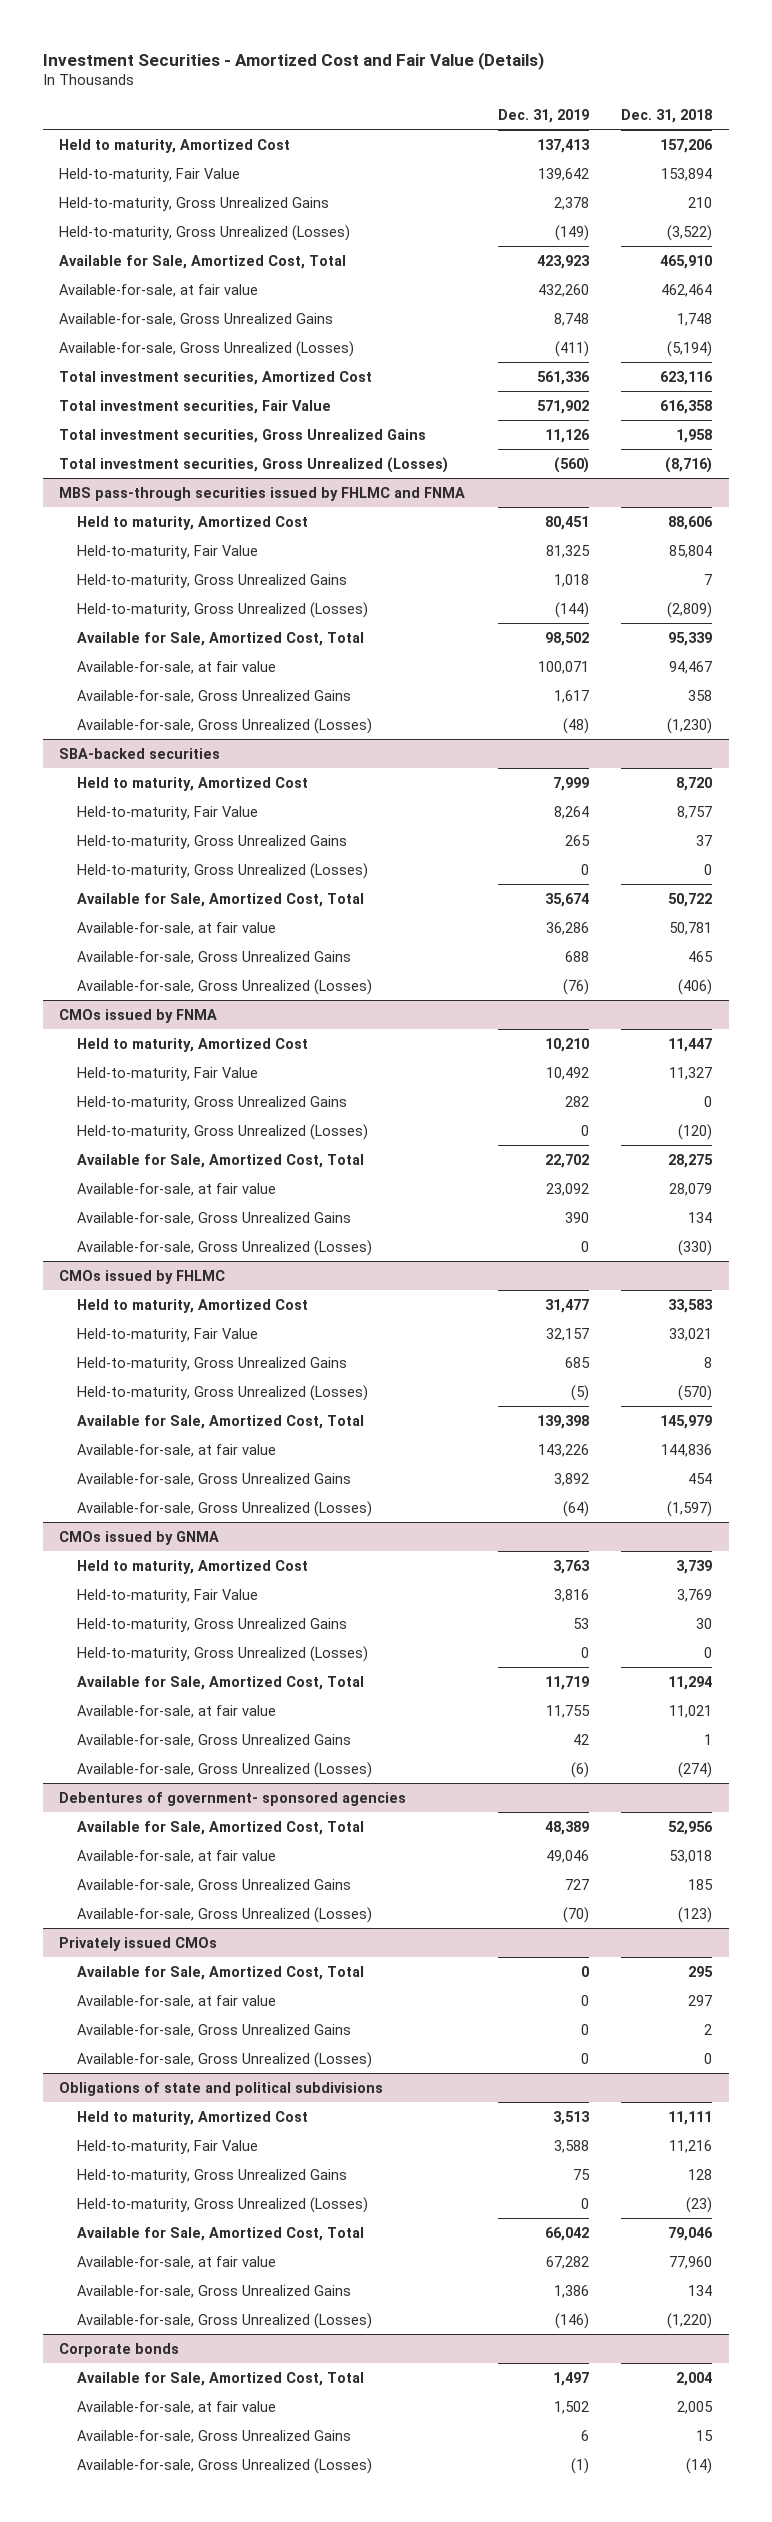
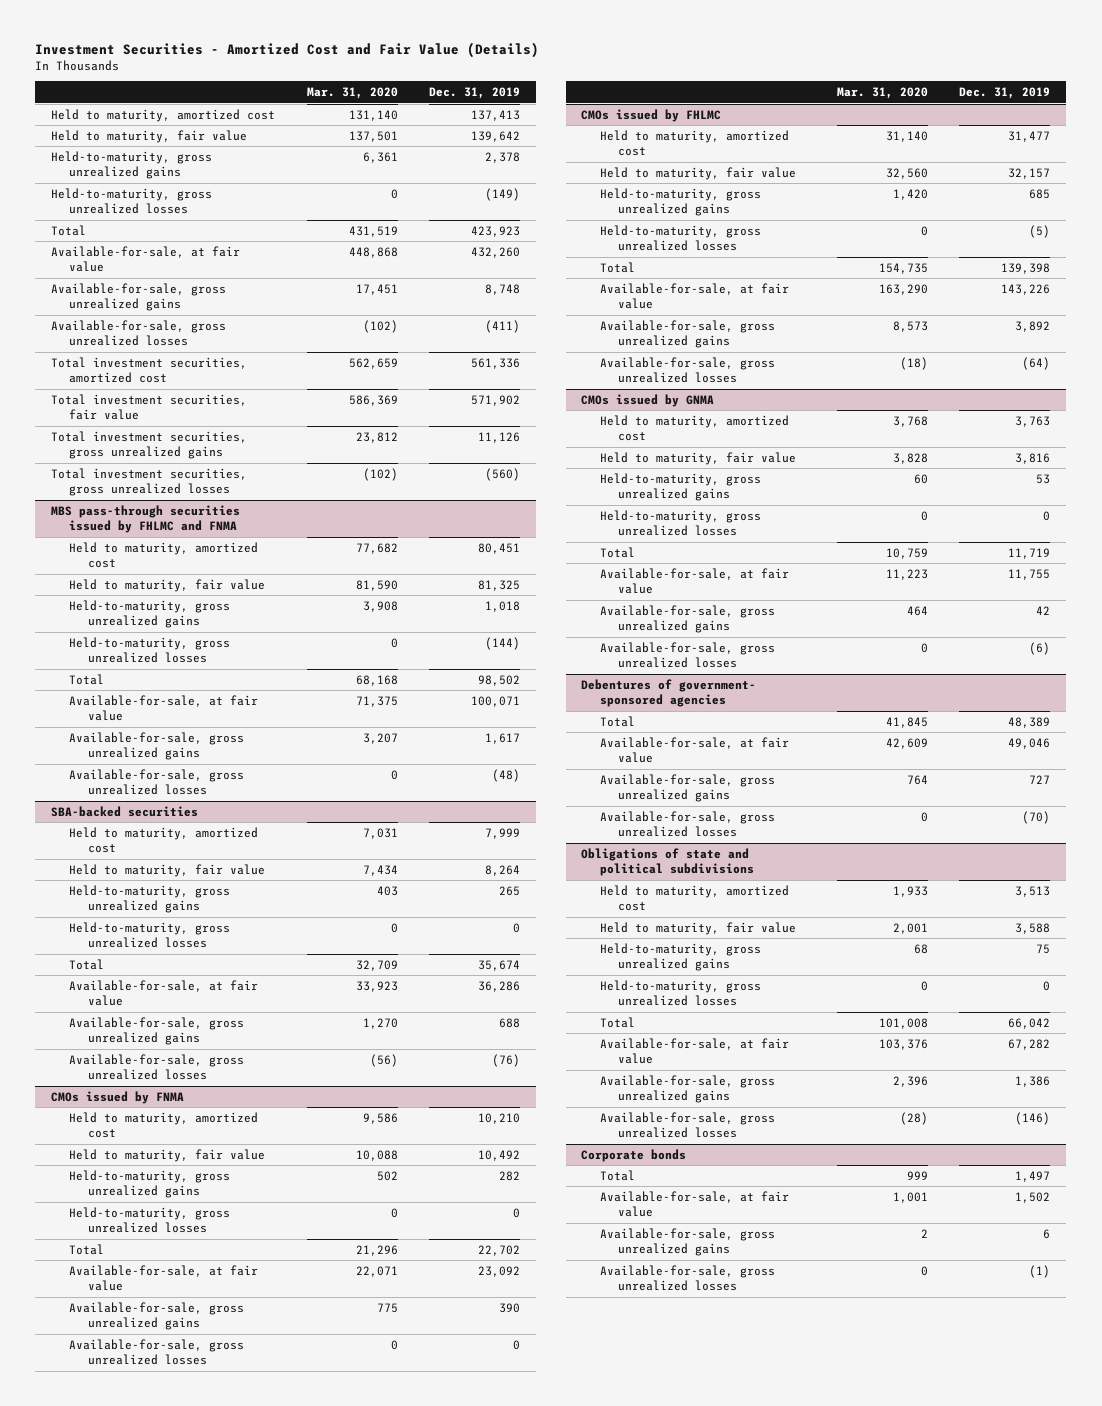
- | Dec. 31, 2019 | Dec. 31, 2018
+ | Mar. 31, 2020 | Dec. 31, 2019
- Held to maturity, Amortized Cost | 137,413 | 157,206
- Held-to-maturity, Fair Value | 139,642 | 153,894
- Held-to-maturity, Gross Unrealized Gains | 2,378 | 210
- Held-to-maturity, Gross Unrealized (Losses) | (149) | (3,522)
- Available for Sale, Amortized Cost, Total | 423,923 | 465,910
+ Held to maturity, amortized cost | 131,140 | 137,413
+ Held to maturity, fair value | 137,501 | 139,642
+ Held-to-maturity, gross unrealized gains | 6,361 | 2,378
+ Held-to-maturity, gross unrealized losses | 0 | (149)
+ Total | 431,519 | 423,923
- Available-for-sale, Gross Unrealized Gains | 8,748 | 1,748
- Available-for-sale, Gross Unrealized (Losses) | (411) | (5,194)
- Total investment securities, Amortized Cost | 561,336 | 623,116
- Total investment securities, Fair Value | 571,902 | 616,358
- Total investment securities, Gross Unrealized Gains | 11,126 | 1,958
- Total investment securities, Gross Unrealized (Losses) | (560) | (8,716)
+ Available-for-sale, gross unrealized gains | 17,451 | 8,748
+ Available-for-sale, gross unrealized losses | (102) | (411)
+ Total investment securities, amortized cost | 562,659 | 561,336
+ Total investment securities, fair value | 586,369 | 571,902
+ Total investment securities, gross unrealized gains | 23,812 | 11,126
+ Total investment securities, gross unrealized losses | (102) | (560)
@ MBS pass-through securities issued by FHLMC and FNMA
- Held to maturity, Amortized Cost | 80,451 | 88,606
- Held-to-maturity, Fair Value | 81,325 | 85,804
- Held-to-maturity, Gross Unrealized Gains | 1,018 | 7
- Held-to-maturity, Gross Unrealized (Losses) | (144) | (2,809)
- Available for Sale, Amortized Cost, Total | 98,502 | 95,339
+ Held to maturity, amortized cost | 77,682 | 80,451
+ Held to maturity, fair value | 81,590 | 81,325
+ Held-to-maturity, gross unrealized gains | 3,908 | 1,018
+ Held-to-maturity, gross unrealized losses | 0 | (144)
+ Total | 68,168 | 98,502
- Available-for-sale, Gross Unrealized Gains | 1,617 | 358
- Available-for-sale, Gross Unrealized (Losses) | (48) | (1,230)
+ Available-for-sale, gross unrealized gains | 3,207 | 1,617
+ Available-for-sale, gross unrealized losses | 0 | (48)
@ SBA-backed securities
- Held to maturity, Amortized Cost | 7,999 | 8,720
- Held-to-maturity, Fair Value | 8,264 | 8,757
- Held-to-maturity, Gross Unrealized Gains | 265 | 37
- Held-to-maturity, Gross Unrealized (Losses) | 0 | 0
- Available for Sale, Amortized Cost, Total | 35,674 | 50,722
+ Held to maturity, amortized cost | 7,031 | 7,999
+ Held to maturity, fair value | 7,434 | 8,264
+ Held-to-maturity, gross unrealized gains | 403 | 265
+ Held-to-maturity, gross unrealized losses | 0 | 0
+ Total | 32,709 | 35,674
- Available-for-sale, Gross Unrealized Gains | 688 | 465
- Available-for-sale, Gross Unrealized (Losses) | (76) | (406)
+ Available-for-sale, gross unrealized gains | 1,270 | 688
+ Available-for-sale, gross unrealized losses | (56) | (76)
@ CMOs issued by FNMA
- Held to maturity, Amortized Cost | 10,210 | 11,447
- Held-to-maturity, Fair Value | 10,492 | 11,327
- Held-to-maturity, Gross Unrealized Gains | 282 | 0
- Held-to-maturity, Gross Unrealized (Losses) | 0 | (120)
- Available for Sale, Amortized Cost, Total | 22,702 | 28,275
+ Held to maturity, amortized cost | 9,586 | 10,210
+ Held to maturity, fair value | 10,088 | 10,492
+ Held-to-maturity, gross unrealized gains | 502 | 282
+ Held-to-maturity, gross unrealized losses | 0 | 0
+ Total | 21,296 | 22,702
- Available-for-sale, Gross Unrealized Gains | 390 | 134
- Available-for-sale, Gross Unrealized (Losses) | 0 | (330)
+ Available-for-sale, gross unrealized gains | 775 | 390
+ Available-for-sale, gross unrealized losses | 0 | 0
@ CMOs issued by FHLMC
- Held to maturity, Amortized Cost | 31,477 | 33,583
- Held-to-maturity, Fair Value | 32,157 | 33,021
- Held-to-maturity, Gross Unrealized Gains | 685 | 8
- Held-to-maturity, Gross Unrealized (Losses) | (5) | (570)
- Available for Sale, Amortized Cost, Total | 139,398 | 145,979
+ Held to maturity, amortized cost | 31,140 | 31,477
+ Held to maturity, fair value | 32,560 | 32,157
+ Held-to-maturity, gross unrealized gains | 1,420 | 685
+ Held-to-maturity, gross unrealized losses | 0 | (5)
+ Total | 154,735 | 139,398
- Available-for-sale, Gross Unrealized Gains | 3,892 | 454
- Available-for-sale, Gross Unrealized (Losses) | (64) | (1,597)
+ Available-for-sale, gross unrealized gains | 8,573 | 3,892
+ Available-for-sale, gross unrealized losses | (18) | (64)
@ CMOs issued by GNMA
- Held to maturity, Amortized Cost | 3,763 | 3,739
- Held-to-maturity, Fair Value | 3,816 | 3,769
- Held-to-maturity, Gross Unrealized Gains | 53 | 30
- Held-to-maturity, Gross Unrealized (Losses) | 0 | 0
- Available for Sale, Amortized Cost, Total | 11,719 | 11,294
+ Held to maturity, amortized cost | 3,768 | 3,763
+ Held to maturity, fair value | 3,828 | 3,816
+ Held-to-maturity, gross unrealized gains | 60 | 53
+ Held-to-maturity, gross unrealized losses | 0 | 0
+ Total | 10,759 | 11,719
- Available-for-sale, Gross Unrealized Gains | 42 | 1
- Available-for-sale, Gross Unrealized (Losses) | (6) | (274)
+ Available-for-sale, gross unrealized gains | 464 | 42
+ Available-for-sale, gross unrealized losses | 0 | (6)
@ Debentures of government- sponsored agencies
- Available for Sale, Amortized Cost, Total | 48,389 | 52,956
+ Total | 41,845 | 48,389
- Available-for-sale, Gross Unrealized Gains | 727 | 185
- Available-for-sale, Gross Unrealized (Losses) | (70) | (123)
- Privately issued CMOs
- Available for Sale, Amortized Cost, Total | 0 | 295
- Available-for-sale, at fair value | 0 | 297
- Available-for-sale, Gross Unrealized Gains | 0 | 2
- Available-for-sale, Gross Unrealized (Losses) | 0 | 0
@ Debentures of government- sponsored agencies
+ Available-for-sale, gross unrealized gains | 764 | 727
+ Available-for-sale, gross unrealized losses | 0 | (70)
@ Obligations of state and political subdivisions
- Held to maturity, Amortized Cost | 3,513 | 11,111
- Held-to-maturity, Fair Value | 3,588 | 11,216
- Held-to-maturity, Gross Unrealized Gains | 75 | 128
- Held-to-maturity, Gross Unrealized (Losses) | 0 | (23)
- Available for Sale, Amortized Cost, Total | 66,042 | 79,046
+ Held to maturity, amortized cost | 1,933 | 3,513
+ Held to maturity, fair value | 2,001 | 3,588
+ Held-to-maturity, gross unrealized gains | 68 | 75
+ Held-to-maturity, gross unrealized losses | 0 | 0
+ Total | 101,008 | 66,042
- Available-for-sale, Gross Unrealized Gains | 1,386 | 134
- Available-for-sale, Gross Unrealized (Losses) | (146) | (1,220)
+ Available-for-sale, gross unrealized gains | 2,396 | 1,386
+ Available-for-sale, gross unrealized losses | (28) | (146)
@ Corporate bonds
- Available for Sale, Amortized Cost, Total | 1,497 | 2,004
+ Total | 999 | 1,497
- Available-for-sale, Gross Unrealized Gains | 6 | 15
- Available-for-sale, Gross Unrealized (Losses) | (1) | (14)
+ Available-for-sale, gross unrealized gains | 2 | 6
+ Available-for-sale, gross unrealized losses | 0 | (1)

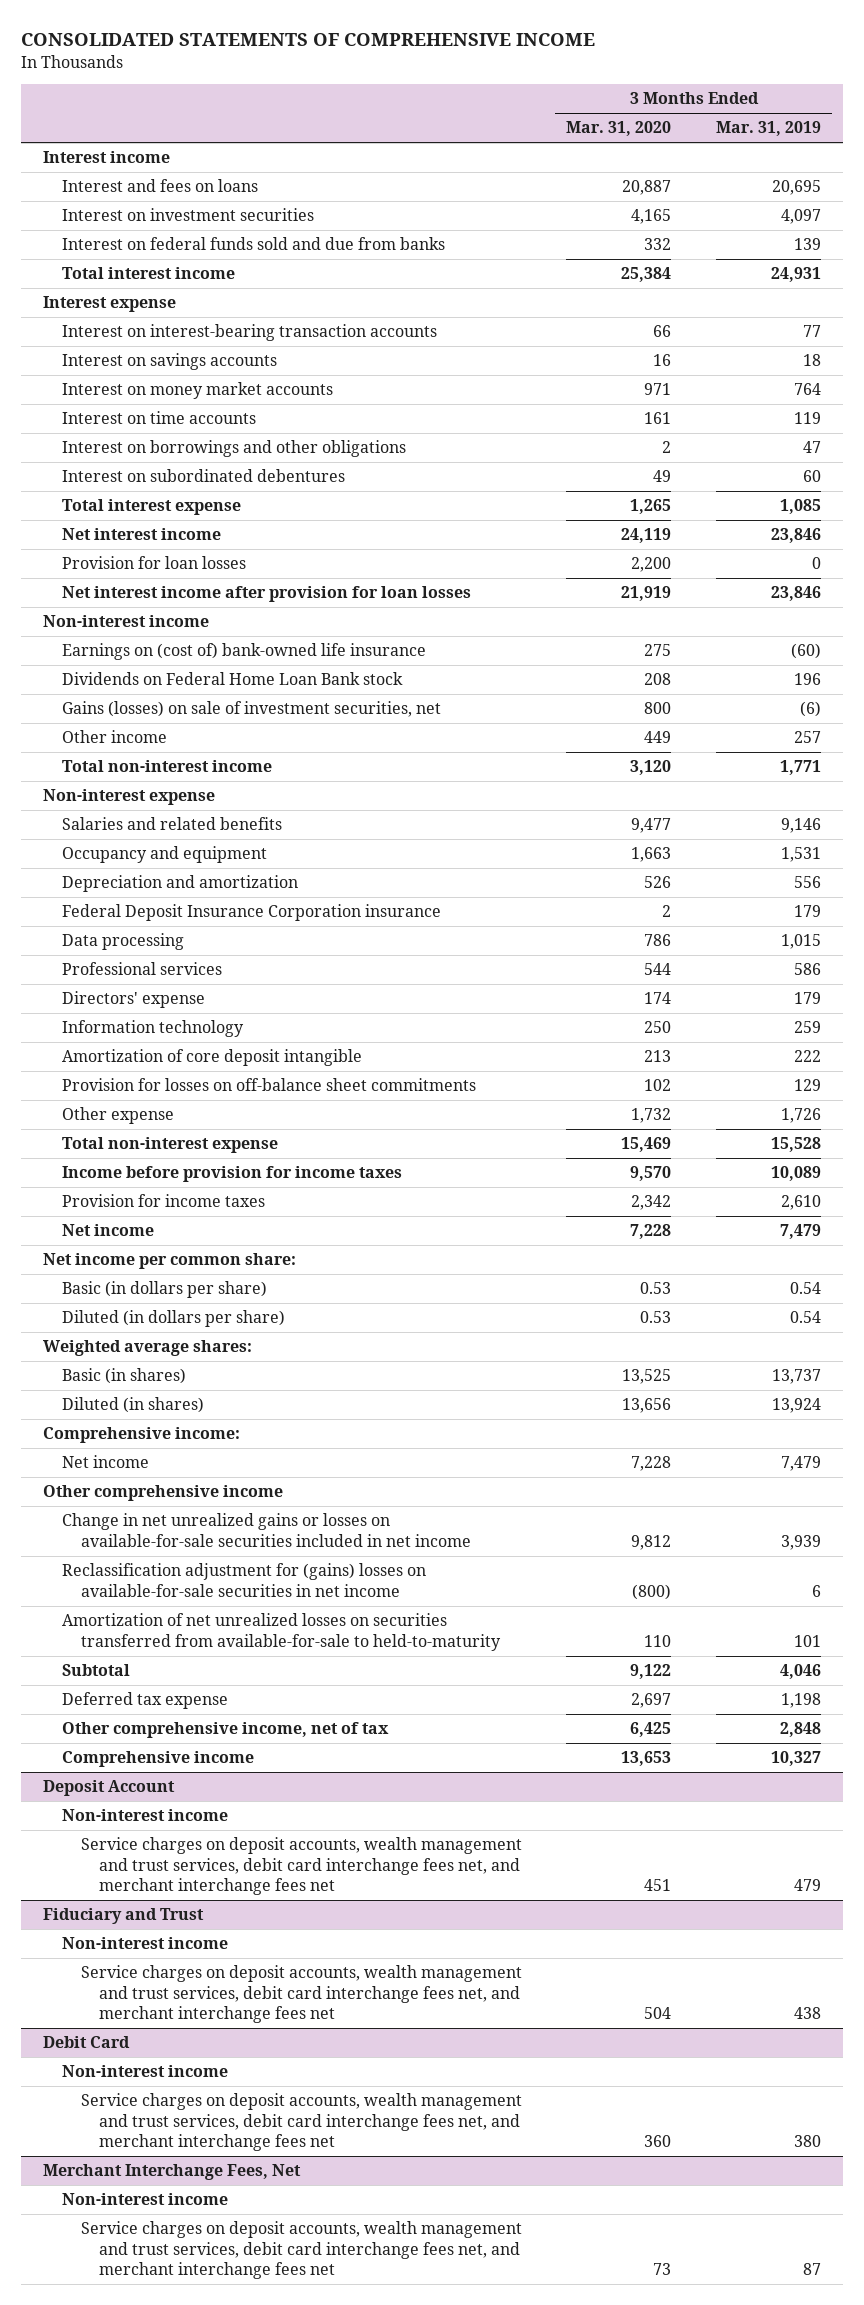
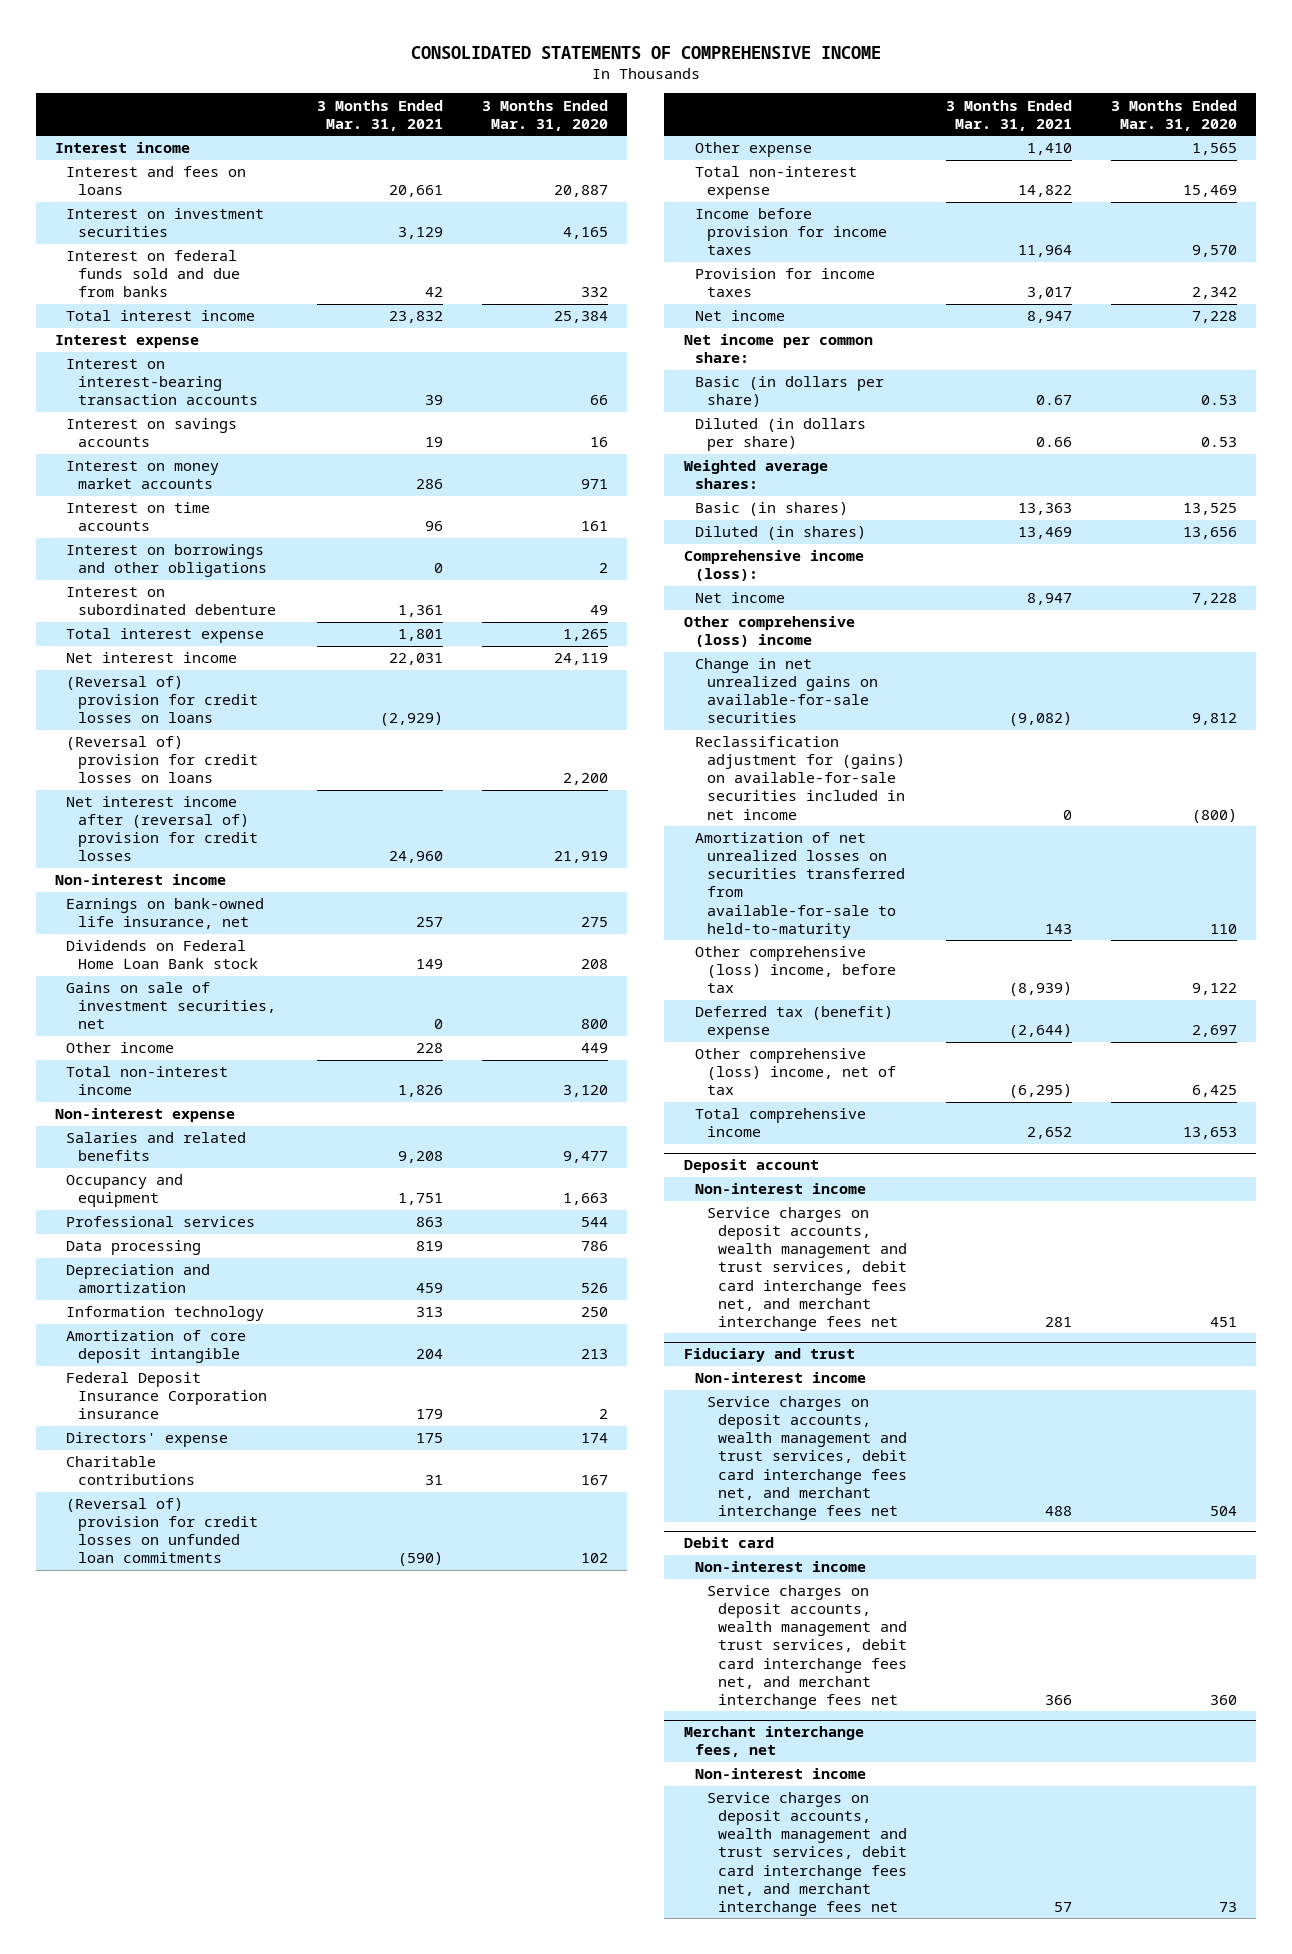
- | 3 Months Ended Mar. 31, 2020 | 3 Months Ended Mar. 31, 2019
+ | 3 Months Ended Mar. 31, 2021 | 3 Months Ended Mar. 31, 2020
- Interest on subordinated debentures | 49 | 60
+ Interest on subordinated debenture | 1,361 | 49
- Provision for loan losses | 2,200 | 0
- Net interest income after provision for loan losses | 21,919 | 23,846
+ (Reversal of) provision for credit losses on loans | (2,929) |
+ (Reversal of) provision for credit losses on loans | | 2,200
+ Net interest income after (reversal of) provision for credit losses | 24,960 | 21,919
- Earnings on (cost of) bank-owned life insurance | 275 | (60)
+ Earnings on bank-owned life insurance, net | 257 | 275
- Gains (losses) on sale of investment securities, net | 800 | (6)
+ Gains on sale of investment securities, net | 0 | 800
moved down: Data processing | 819 | 786
moved down: Depreciation and amortization | 459 | 526
- Provision for losses on off-balance sheet commitments | 102 | 129
- Other expense | 1,732 | 1,726
moved down: Federal Deposit Insurance Corporation insurance | 179 | 2
moved down: Directors' expense | 175 | 174
+ Charitable contributions | 31 | 167
+ (Reversal of) provision for credit losses on unfunded loan commitments | (590) | 102
+ Other expense | 1,410 | 1,565
- Comprehensive income:
+ Comprehensive income (loss):
- Other comprehensive income
- Change in net unrealized gains or losses on available-for-sale securities included in net income | 9,812 | 3,939
- Reclassification adjustment for (gains) losses on available-for-sale securities in net income | (800) | 6
+ Other comprehensive (loss) income
+ Change in net unrealized gains on available-for-sale securities | (9,082) | 9,812
+ Reclassification adjustment for (gains) on available-for-sale securities included in net income | 0 | (800)
- Subtotal | 9,122 | 4,046
- Deferred tax expense | 2,697 | 1,198
- Other comprehensive income, net of tax | 6,425 | 2,848
- Comprehensive income | 13,653 | 10,327
- Deposit Account
+ Other comprehensive (loss) income, before tax | (8,939) | 9,122
+ Deferred tax (benefit) expense | (2,644) | 2,697
+ Other comprehensive (loss) income, net of tax | (6,295) | 6,425
+ Total comprehensive income | 2,652 | 13,653
+ Deposit account
- Fiduciary and Trust
+ Fiduciary and trust
- Debit Card
+ Debit card
- Merchant Interchange Fees, Net
+ Merchant interchange fees, net

